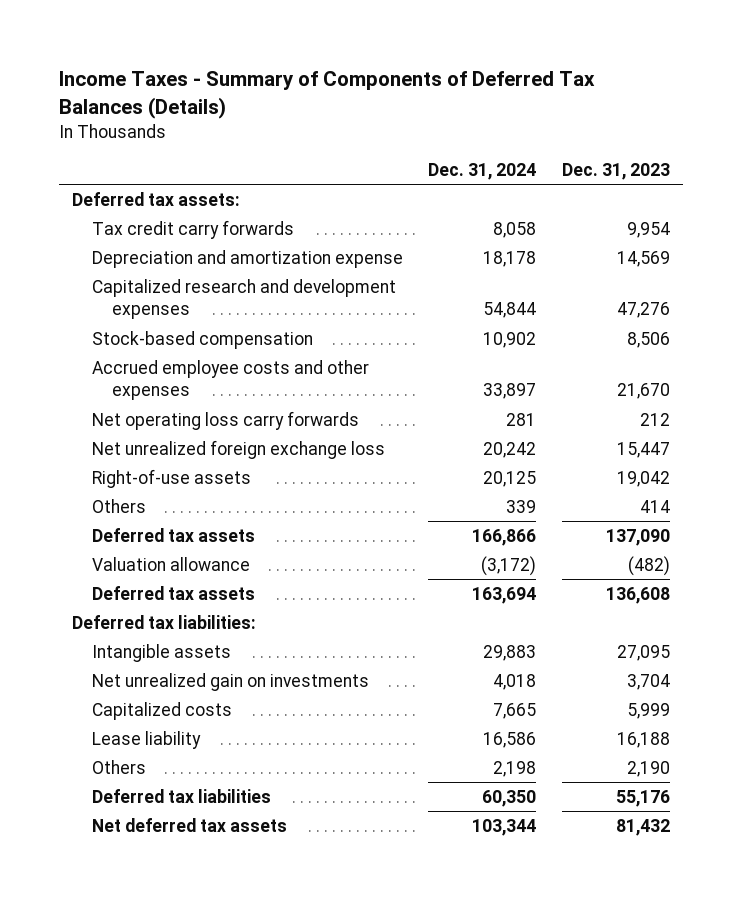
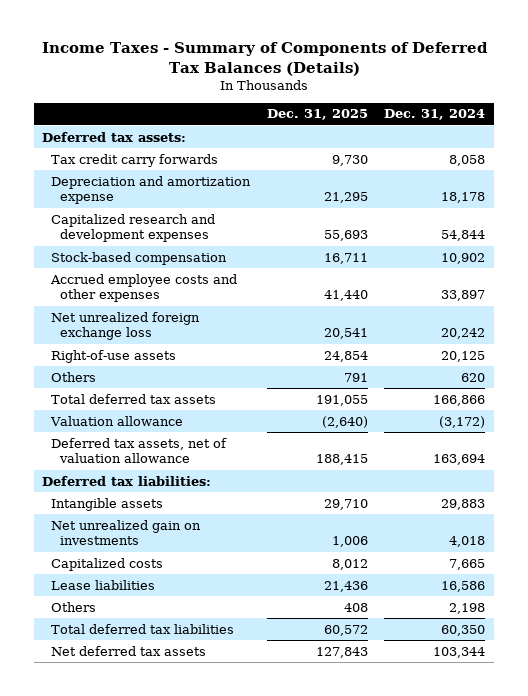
- | Dec. 31, 2024 | Dec. 31, 2023
+ | Dec. 31, 2025 | Dec. 31, 2024
- Net operating loss carry forwards | 281 | 212
- Others | 339 | 414
- Deferred tax assets | 166,866 | 137,090
+ Others | 791 | 620
+ Total deferred tax assets | 191,055 | 166,866
- Deferred tax assets | 163,694 | 136,608
+ Deferred tax assets, net of valuation allowance | 188,415 | 163,694
- Lease liability | 16,586 | 16,188
+ Lease liabilities | 21,436 | 16,586
- Deferred tax liabilities | 60,350 | 55,176
+ Total deferred tax liabilities | 60,572 | 60,350

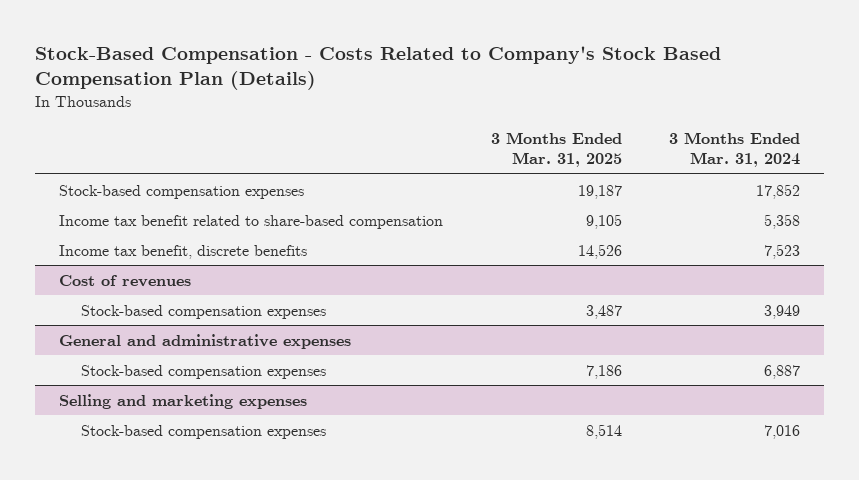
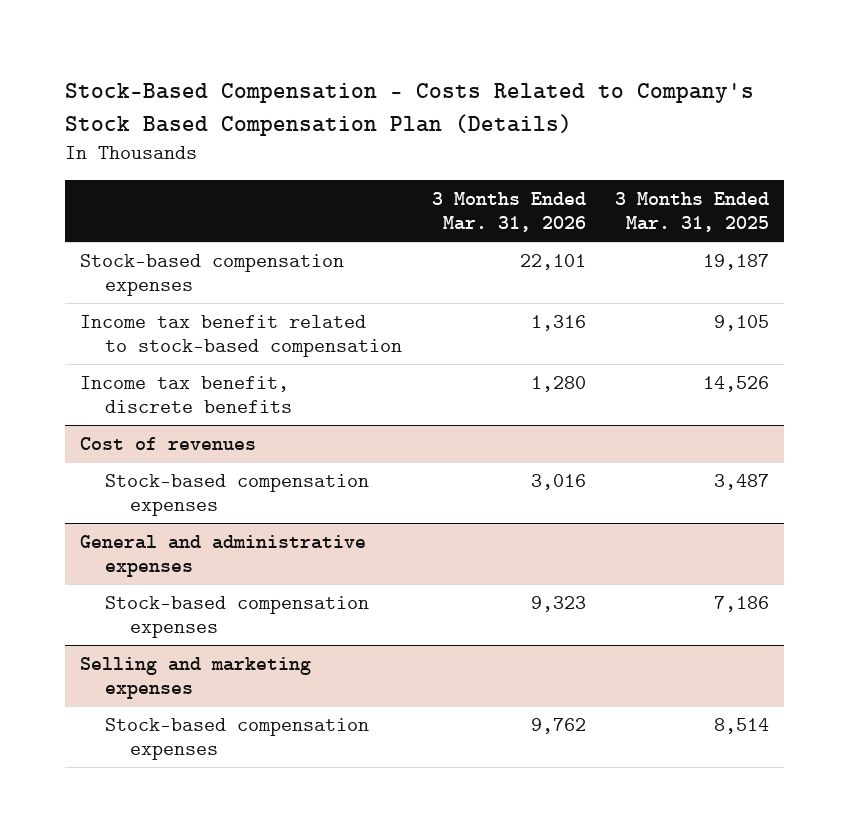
- | 3 Months Ended Mar. 31, 2025 | 3 Months Ended Mar. 31, 2024
+ | 3 Months Ended Mar. 31, 2026 | 3 Months Ended Mar. 31, 2025
- Income tax benefit related to share-based compensation | 9,105 | 5,358
+ Income tax benefit related to stock-based compensation | 1,316 | 9,105

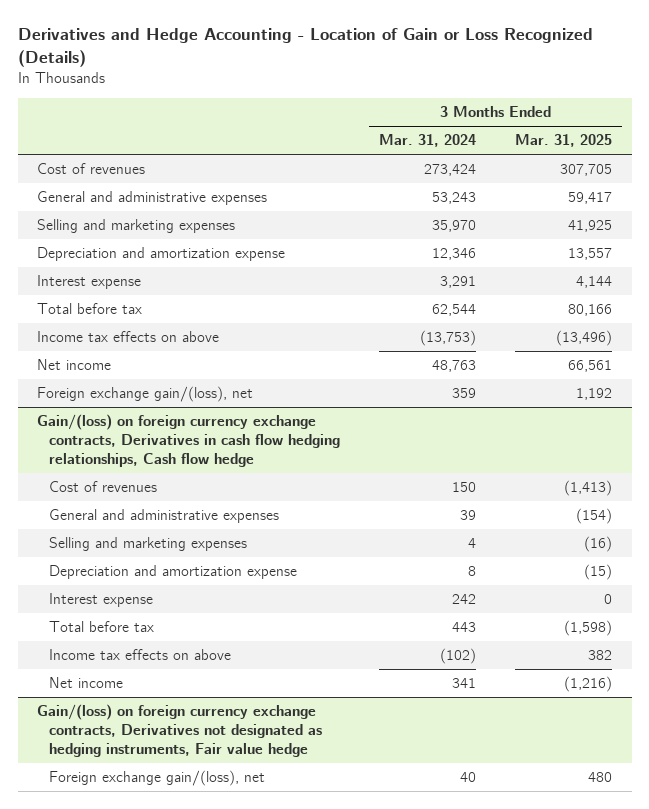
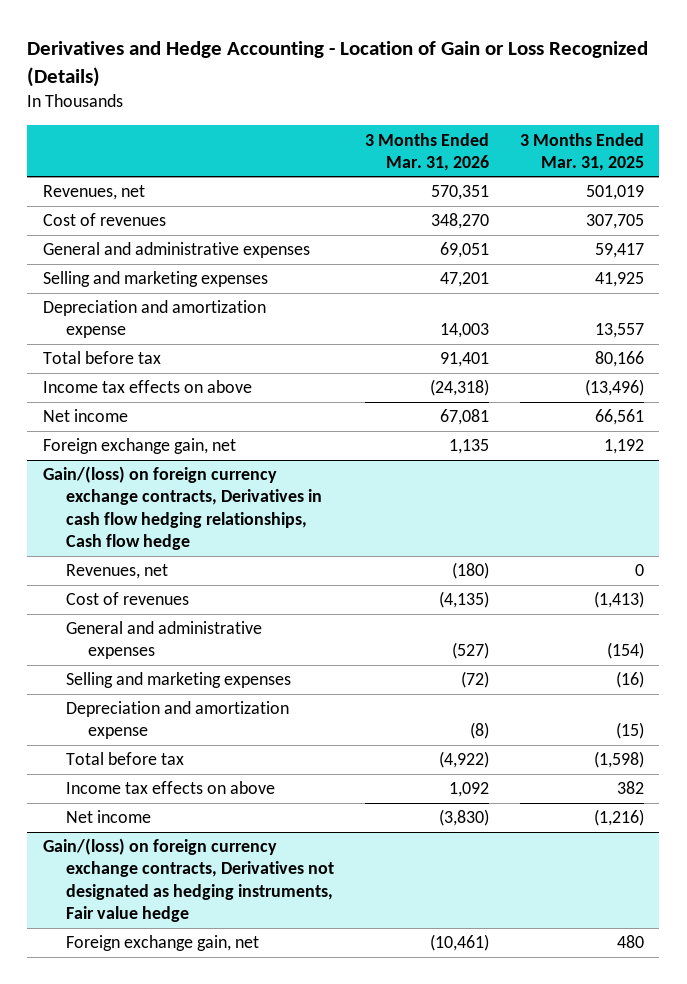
- | 3 Months Ended Mar. 31, 2024 | 3 Months Ended Mar. 31, 2025
+ | 3 Months Ended Mar. 31, 2026 | 3 Months Ended Mar. 31, 2025
+ Revenues, net | 570,351 | 501,019
- Interest expense | 3,291 | 4,144
- Foreign exchange gain/(loss), net | 359 | 1,192
+ Foreign exchange gain, net | 1,135 | 1,192
@ Gain/(loss) on foreign currency exchange contracts, Derivatives in cash flow hedging relationships, Cash flow hedge
+ Revenues, net | (180) | 0
- Interest expense | 242 | 0
@ Gain/(loss) on foreign currency exchange contracts, Derivatives not designated as hedging instruments, Fair value hedge
- Foreign exchange gain/(loss), net | 40 | 480
+ Foreign exchange gain, net | (10,461) | 480

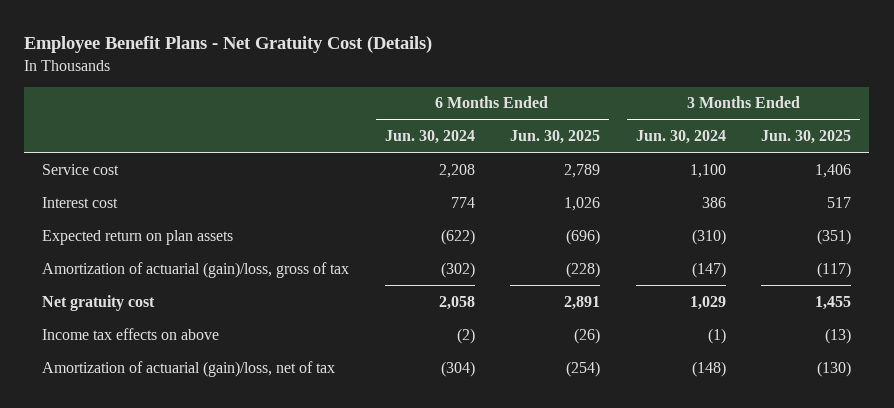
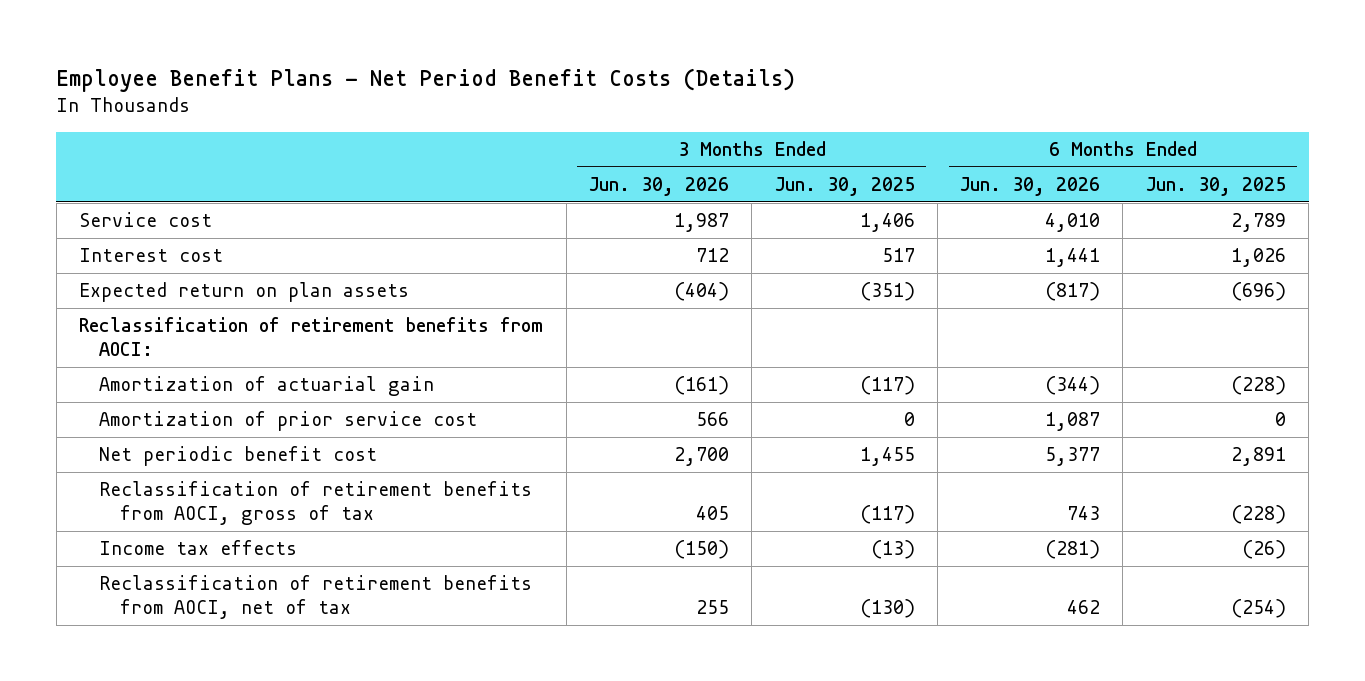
- Employee Benefit Plans - Net Gratuity Cost (Details)
+ Employee Benefit Plans - Net Period Benefit Costs (Details)
- | 6 Months Ended Jun. 30, 2024 | 6 Months Ended Jun. 30, 2025 | 3 Months Ended Jun. 30, 2024 | 3 Months Ended Jun. 30, 2025
+ | 3 Months Ended Jun. 30, 2026 | 3 Months Ended Jun. 30, 2025 | 6 Months Ended Jun. 30, 2026 | 6 Months Ended Jun. 30, 2025
- Amortization of actuarial (gain)/loss, gross of tax | (302) | (228) | (147) | (117)
- Net gratuity cost | 2,058 | 2,891 | 1,029 | 1,455
- Income tax effects on above | (2) | (26) | (1) | (13)
- Amortization of actuarial (gain)/loss, net of tax | (304) | (254) | (148) | (130)
+ Reclassification of retirement benefits from AOCI:
+ Amortization of actuarial gain | (161) | (117) | (344) | (228)
+ Amortization of prior service cost | 566 | 0 | 1,087 | 0
+ Net periodic benefit cost | 2,700 | 1,455 | 5,377 | 2,891
+ Reclassification of retirement benefits from AOCI, gross of tax | 405 | (117) | 743 | (228)
+ Income tax effects | (150) | (13) | (281) | (26)
+ Reclassification of retirement benefits from AOCI, net of tax | 255 | (130) | 462 | (254)

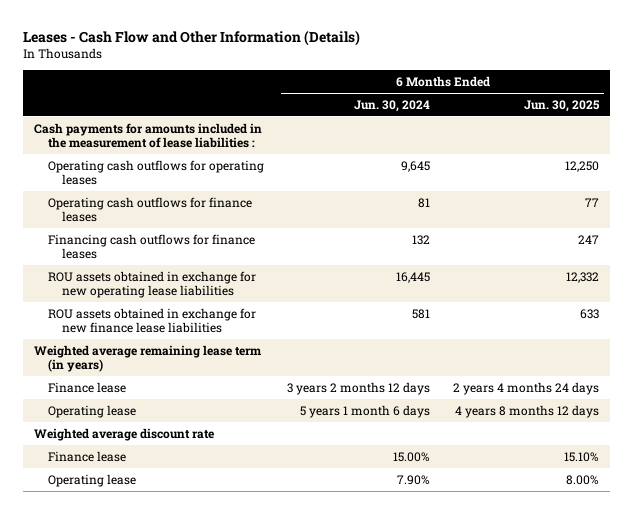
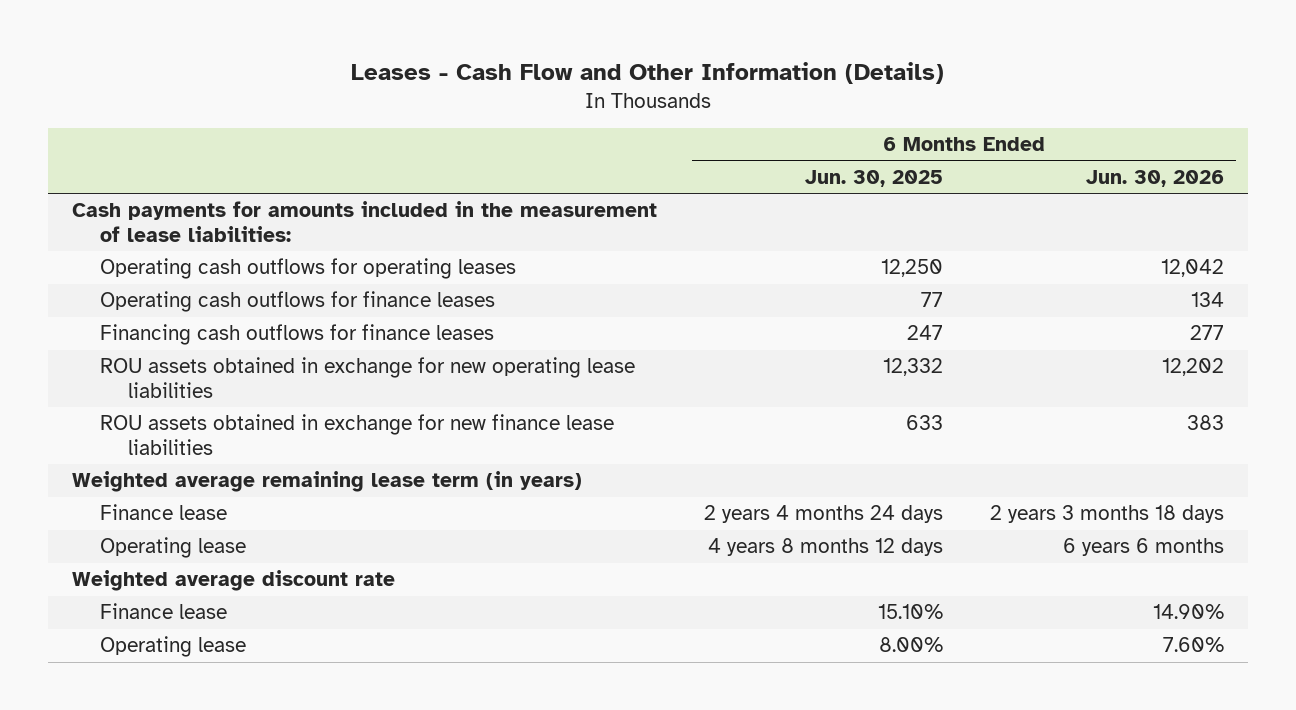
- | 6 Months Ended Jun. 30, 2024 | 6 Months Ended Jun. 30, 2025
+ | 6 Months Ended Jun. 30, 2025 | 6 Months Ended Jun. 30, 2026
- Cash payments for amounts included in the measurement of lease liabilities :
+ Cash payments for amounts included in the measurement of lease liabilities:

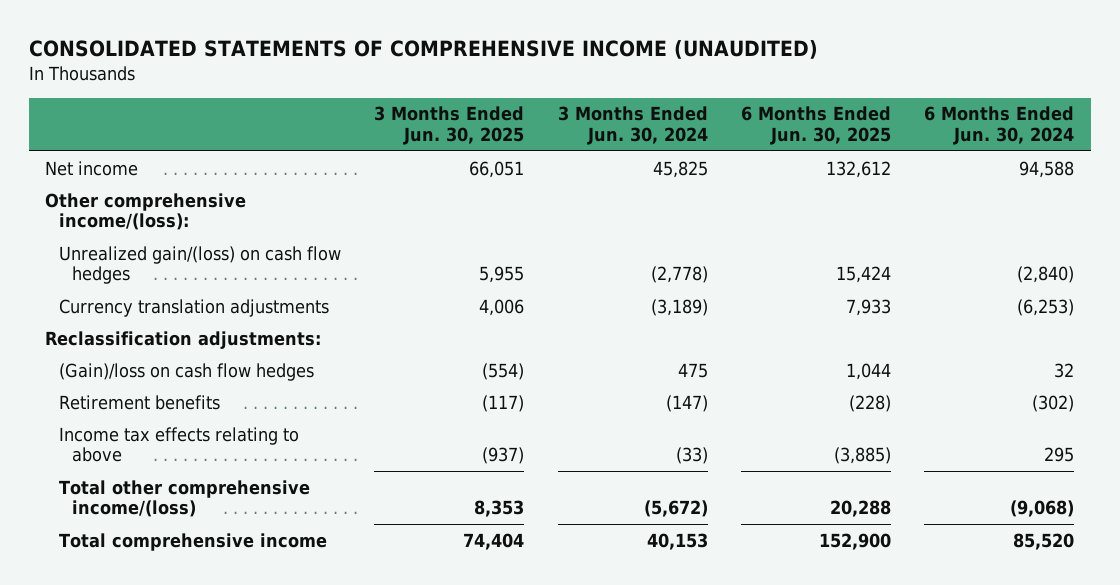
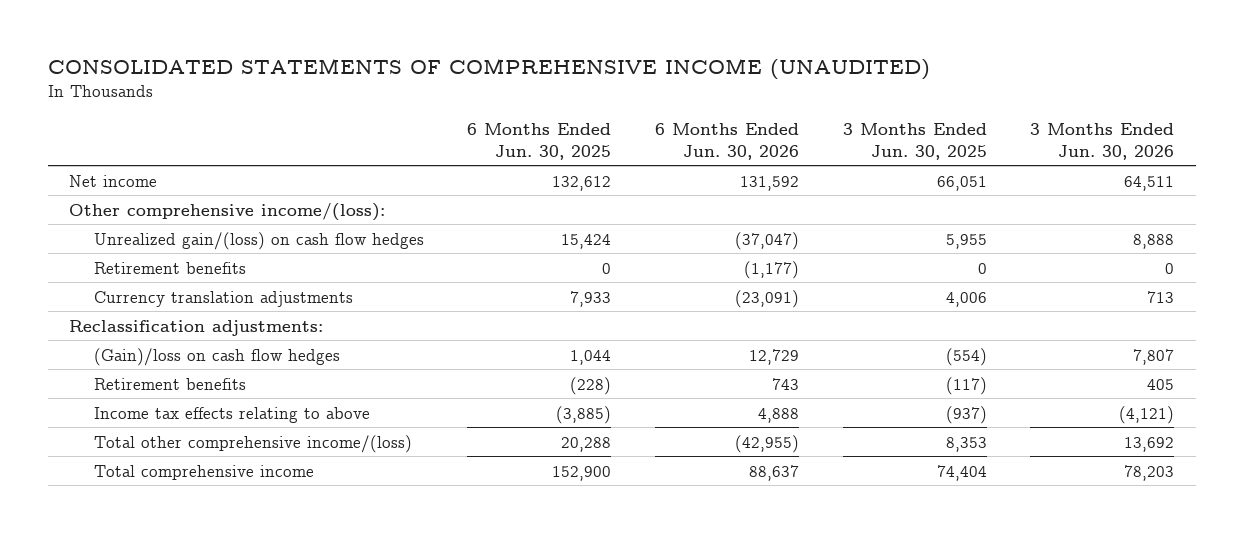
- | 3 Months Ended Jun. 30, 2025 | 3 Months Ended Jun. 30, 2024 | 6 Months Ended Jun. 30, 2025 | 6 Months Ended Jun. 30, 2024
+ | 6 Months Ended Jun. 30, 2025 | 6 Months Ended Jun. 30, 2026 | 3 Months Ended Jun. 30, 2025 | 3 Months Ended Jun. 30, 2026
+ Retirement benefits | 0 | (1,177) | 0 | 0

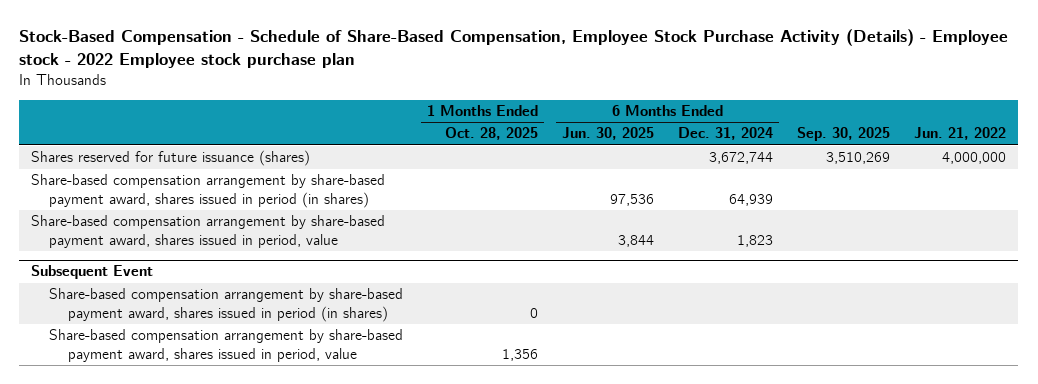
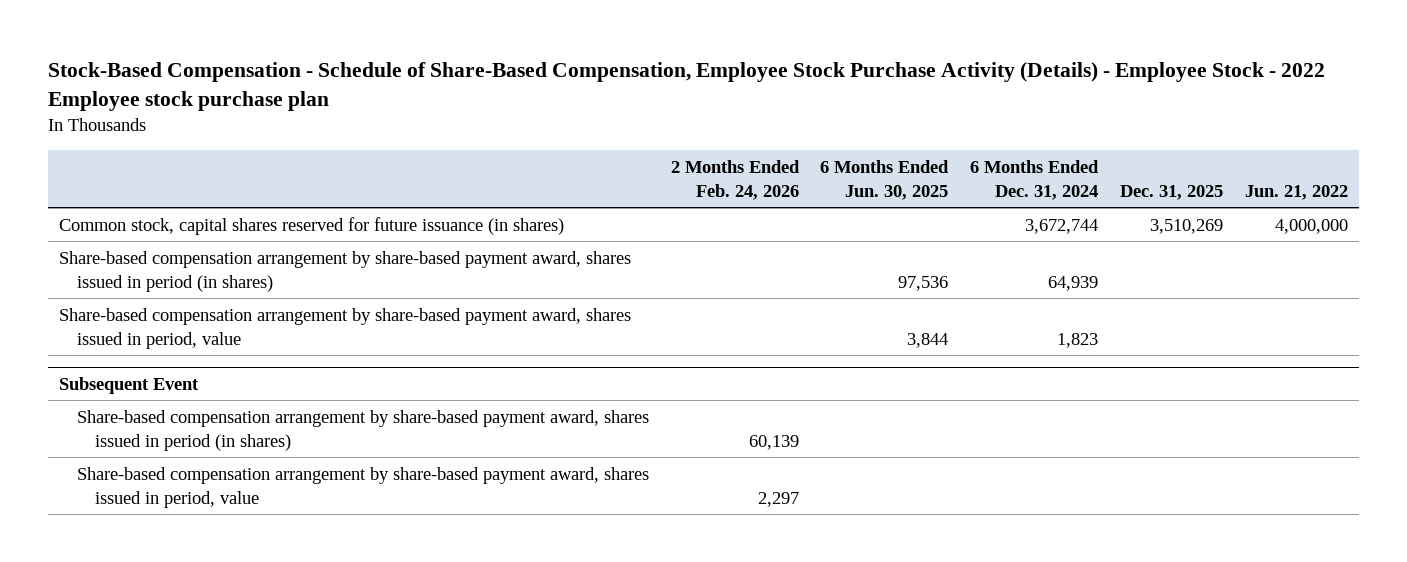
- Stock-Based Compensation - Schedule of Share-Based Compensation, Employee Stock Purchase Activity (Details) - Employee stock - 2022 Employee stock purchase plan
+ Stock-Based Compensation - Schedule of Share-Based Compensation, Employee Stock Purchase Activity (Details) - Employee Stock - 2022 Employee stock purchase plan
- | 1 Months Ended Oct. 28, 2025 | 6 Months Ended Jun. 30, 2025 | 6 Months Ended Dec. 31, 2024 | Sep. 30, 2025 | Jun. 21, 2022
+ | 2 Months Ended Feb. 24, 2026 | 6 Months Ended Jun. 30, 2025 | 6 Months Ended Dec. 31, 2024 | Dec. 31, 2025 | Jun. 21, 2022
- Shares reserved for future issuance (shares) | | | 3,672,744 | 3,510,269 | 4,000,000
+ Common stock, capital shares reserved for future issuance (in shares) | | | 3,672,744 | 3,510,269 | 4,000,000

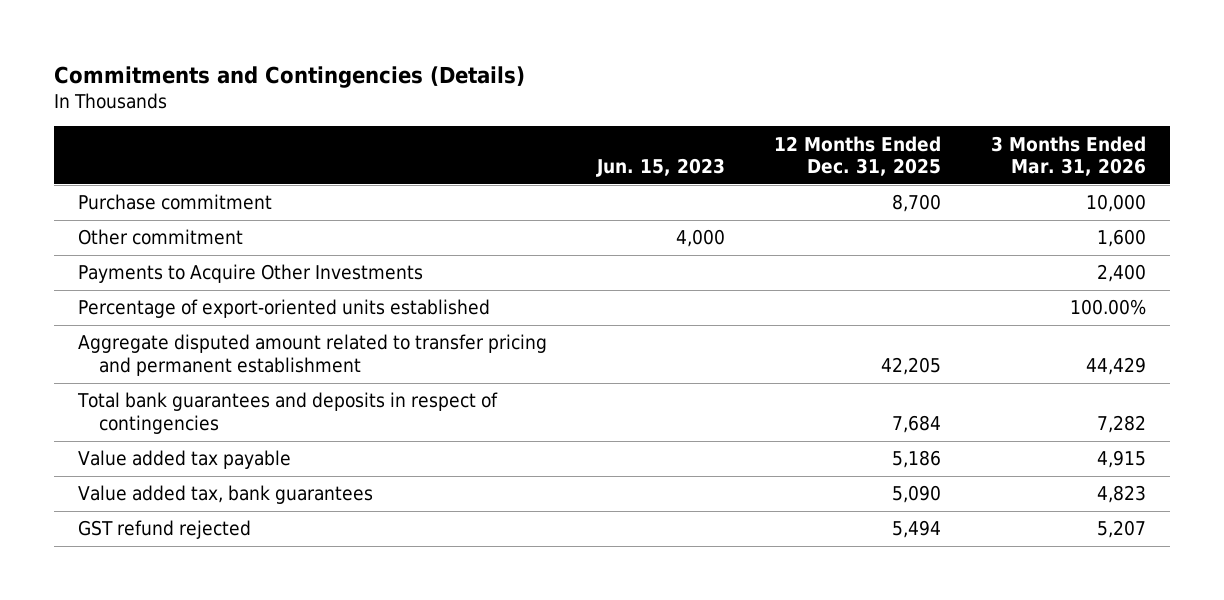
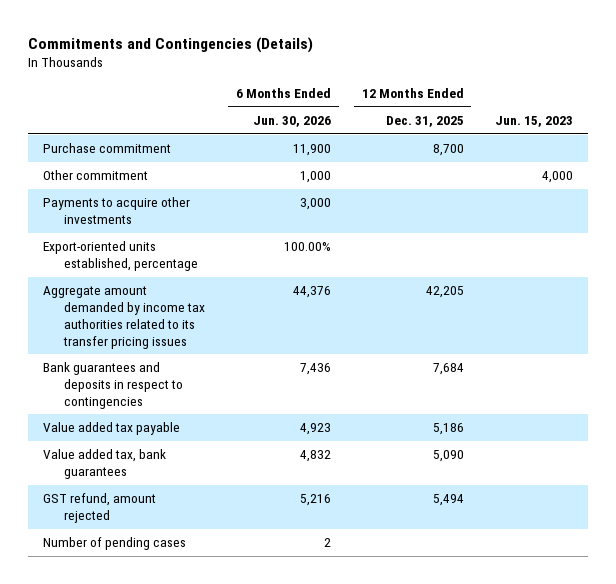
- | Jun. 15, 2023 | 12 Months Ended Dec. 31, 2025 | 3 Months Ended Mar. 31, 2026
+ | 6 Months Ended Jun. 30, 2026 | 12 Months Ended Dec. 31, 2025 | Jun. 15, 2023
- Payments to Acquire Other Investments | | | 2,400
- Percentage of export-oriented units established | | | 100.00%
- Aggregate disputed amount related to transfer pricing and permanent establishment | | 42,205 | 44,429
- Total bank guarantees and deposits in respect of contingencies | | 7,684 | 7,282
+ Payments to acquire other investments | 3,000 | |
+ Export-oriented units established, percentage | 100.00% | |
+ Aggregate amount demanded by income tax authorities related to its transfer pricing issues | 44,376 | 42,205 |
+ Bank guarantees and deposits in respect to contingencies | 7,436 | 7,684 |
- GST refund rejected | | 5,494 | 5,207
+ GST refund, amount rejected | 5,216 | 5,494 |
+ Number of pending cases | 2 | |

